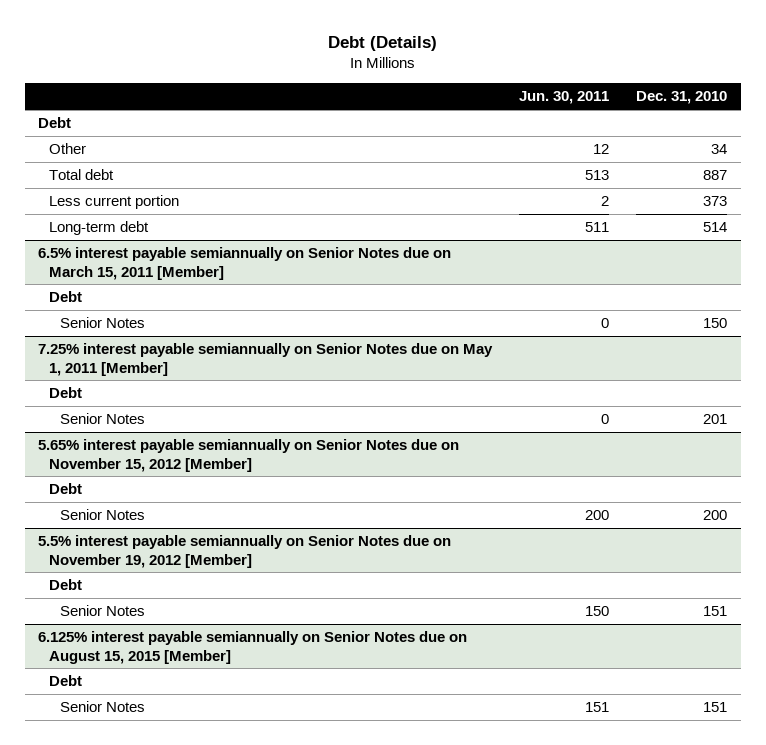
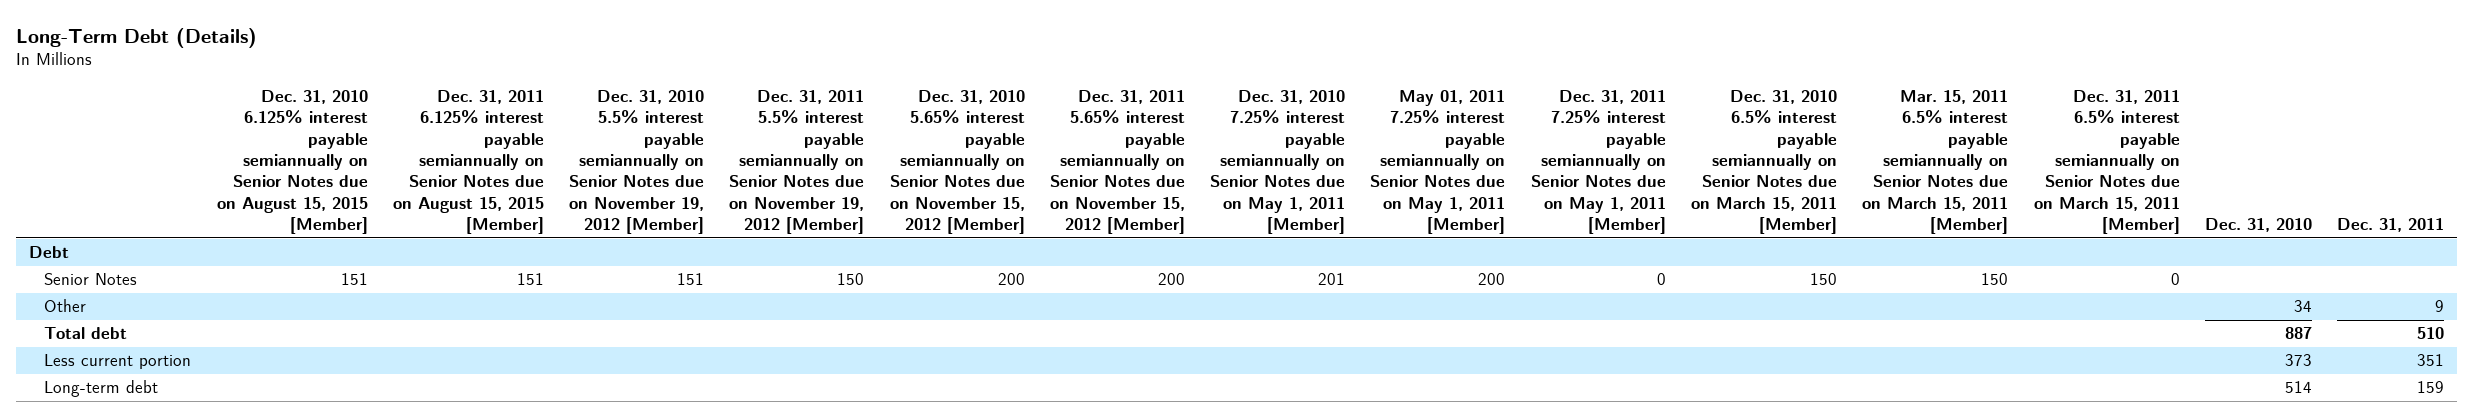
- Debt (Details)
+ Long-Term Debt (Details)
- | Jun. 30, 2011 | Dec. 31, 2010
+ | Dec. 31, 2010 6.125% interest payable semiannually on Senior Notes due on August 15, 2015 [Member] | Dec. 31, 2011 6.125% interest payable semiannually on Senior Notes due on August 15, 2015 [Member] | Dec. 31, 2010 5.5% interest payable semiannually on Senior Notes due on November 19, 2012 [Member] | Dec. 31, 2011 5.5% interest payable semiannually on Senior Notes due on November 19, 2012 [Member] | Dec. 31, 2010 5.65% interest payable semiannually on Senior Notes due on November 15, 2012 [Member] | Dec. 31, 2011 5.65% interest payable semiannually on Senior Notes due on November 15, 2012 [Member] | Dec. 31, 2010 7.25% interest payable semiannually on Senior Notes due on May 1, 2011 [Member] | May 01, 2011 7.25% interest payable semiannually on Senior Notes due on May 1, 2011 [Member] | Dec. 31, 2011 7.25% interest payable semiannually on Senior Notes due on May 1, 2011 [Member] | Dec. 31, 2010 6.5% interest payable semiannually on Senior Notes due on March 15, 2011 [Member] | Mar. 15, 2011 6.5% interest payable semiannually on Senior Notes due on March 15, 2011 [Member] | Dec. 31, 2011 6.5% interest payable semiannually on Senior Notes due on March 15, 2011 [Member] | Dec. 31, 2010 | Dec. 31, 2011
+ Senior Notes | 151 | 151 | 151 | 150 | 200 | 200 | 201 | 200 | 0 | 150 | 150 | 0 | |
- 6.5% interest payable semiannually on Senior Notes due on March 15, 2011 [Member]
- Debt
- Senior Notes | 0 | 150
- 7.25% interest payable semiannually on Senior Notes due on May 1, 2011 [Member]
- Debt
- Senior Notes | 0 | 201
- 5.65% interest payable semiannually on Senior Notes due on November 15, 2012 [Member]
- Debt
- Senior Notes | 200 | 200
- 5.5% interest payable semiannually on Senior Notes due on November 19, 2012 [Member]
- Debt
- Senior Notes | 150 | 151
- 6.125% interest payable semiannually on Senior Notes due on August 15, 2015 [Member]
- Debt
- Senior Notes | 151 | 151

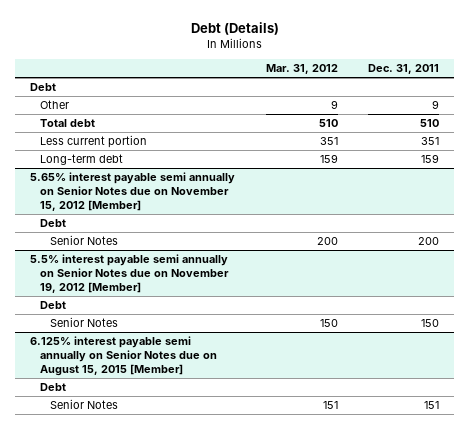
- Long-Term Debt (Details)
+ Debt (Details)
- | Dec. 31, 2010 6.125% interest payable semiannually on Senior Notes due on August 15, 2015 [Member] | Dec. 31, 2011 6.125% interest payable semiannually on Senior Notes due on August 15, 2015 [Member] | Dec. 31, 2010 5.5% interest payable semiannually on Senior Notes due on November 19, 2012 [Member] | Dec. 31, 2011 5.5% interest payable semiannually on Senior Notes due on November 19, 2012 [Member] | Dec. 31, 2010 5.65% interest payable semiannually on Senior Notes due on November 15, 2012 [Member] | Dec. 31, 2011 5.65% interest payable semiannually on Senior Notes due on November 15, 2012 [Member] | Dec. 31, 2010 7.25% interest payable semiannually on Senior Notes due on May 1, 2011 [Member] | May 01, 2011 7.25% interest payable semiannually on Senior Notes due on May 1, 2011 [Member] | Dec. 31, 2011 7.25% interest payable semiannually on Senior Notes due on May 1, 2011 [Member] | Dec. 31, 2010 6.5% interest payable semiannually on Senior Notes due on March 15, 2011 [Member] | Mar. 15, 2011 6.5% interest payable semiannually on Senior Notes due on March 15, 2011 [Member] | Dec. 31, 2011 6.5% interest payable semiannually on Senior Notes due on March 15, 2011 [Member] | Dec. 31, 2010 | Dec. 31, 2011
+ | Mar. 31, 2012 | Dec. 31, 2011
- Senior Notes | 151 | 151 | 151 | 150 | 200 | 200 | 201 | 200 | 0 | 150 | 150 | 0 | |
+ 5.65% interest payable semi annually on Senior Notes due on November 15, 2012 [Member]
+ Debt
+ Senior Notes | 200 | 200
+ 5.5% interest payable semi annually on Senior Notes due on November 19, 2012 [Member]
+ Debt
+ Senior Notes | 150 | 150
+ 6.125% interest payable semi annually on Senior Notes due on August 15, 2015 [Member]
+ Debt
+ Senior Notes | 151 | 151

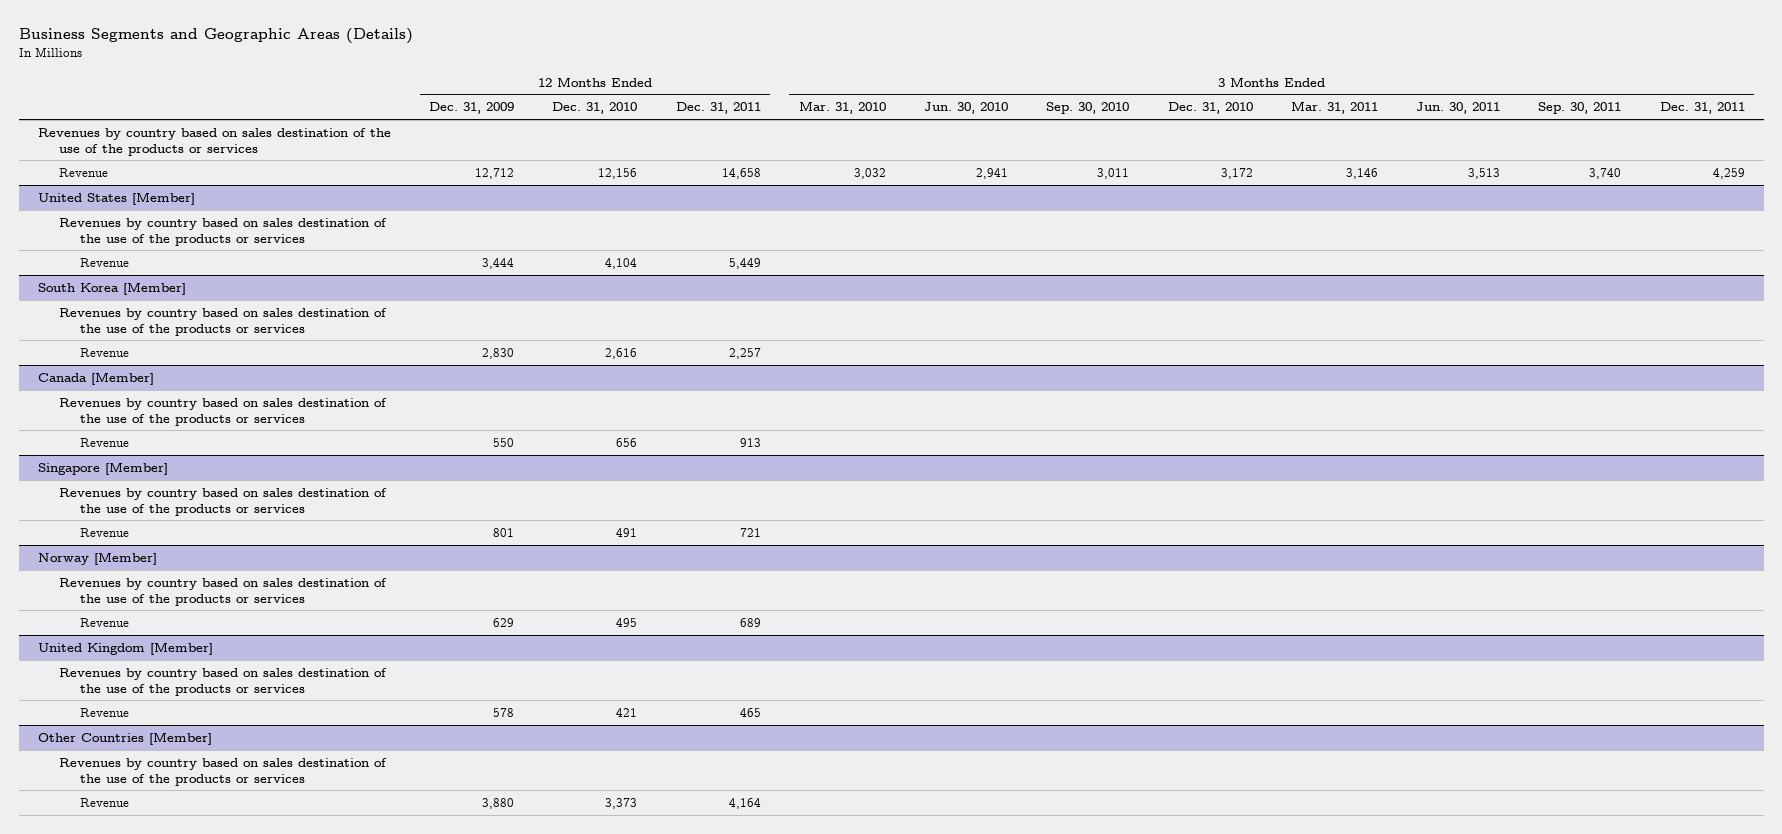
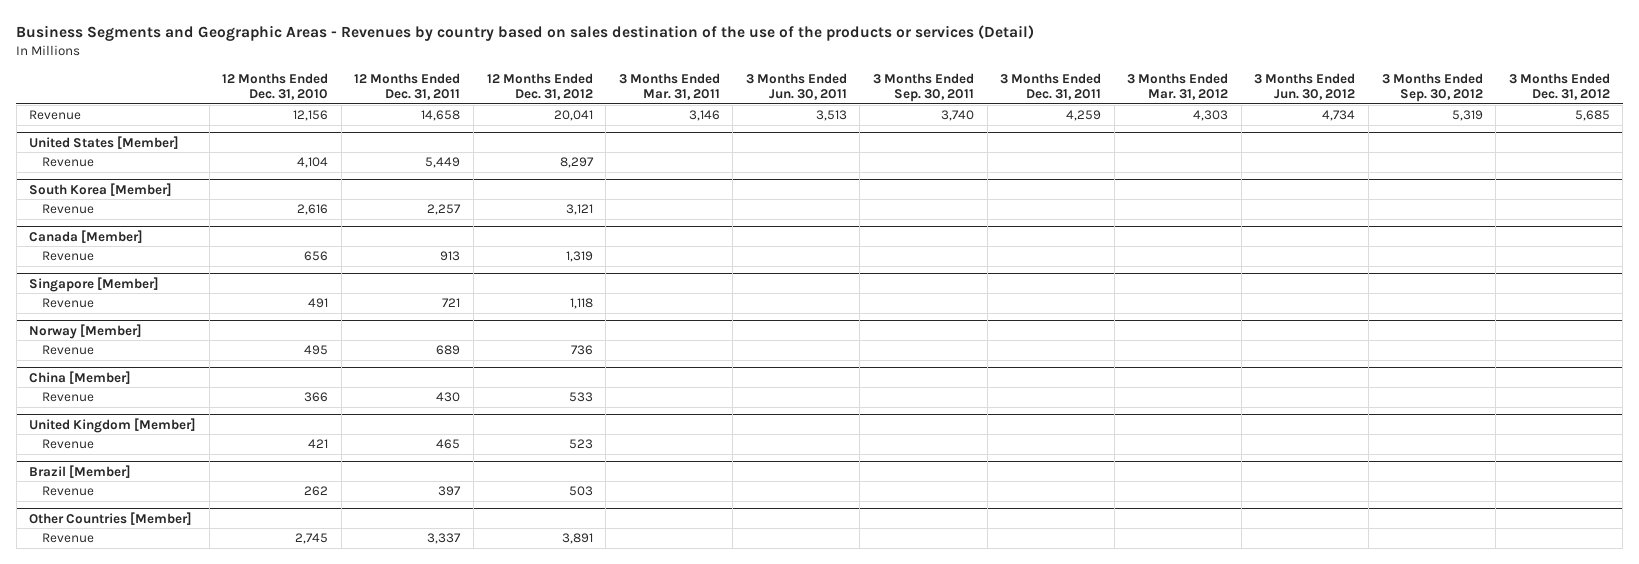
- Business Segments and Geographic Areas (Details)
+ Business Segments and Geographic Areas - Revenues by country based on sales destination of the use of the products or services (Detail)
- | 12 Months Ended Dec. 31, 2009 | 12 Months Ended Dec. 31, 2010 | 12 Months Ended Dec. 31, 2011 | 3 Months Ended Mar. 31, 2010 | 3 Months Ended Jun. 30, 2010 | 3 Months Ended Sep. 30, 2010 | 3 Months Ended Dec. 31, 2010 | 3 Months Ended Mar. 31, 2011 | 3 Months Ended Jun. 30, 2011 | 3 Months Ended Sep. 30, 2011 | 3 Months Ended Dec. 31, 2011
+ | 12 Months Ended Dec. 31, 2010 | 12 Months Ended Dec. 31, 2011 | 12 Months Ended Dec. 31, 2012 | 3 Months Ended Mar. 31, 2011 | 3 Months Ended Jun. 30, 2011 | 3 Months Ended Sep. 30, 2011 | 3 Months Ended Dec. 31, 2011 | 3 Months Ended Mar. 31, 2012 | 3 Months Ended Jun. 30, 2012 | 3 Months Ended Sep. 30, 2012 | 3 Months Ended Dec. 31, 2012
- Revenues by country based on sales destination of the use of the products or services
@ United States [Member]
- Revenues by country based on sales destination of the use of the products or services
@ South Korea [Member]
- Revenues by country based on sales destination of the use of the products or services
@ Canada [Member]
- Revenues by country based on sales destination of the use of the products or services
@ Singapore [Member]
- Revenues by country based on sales destination of the use of the products or services
@ Norway [Member]
- Revenues by country based on sales destination of the use of the products or services
+ China [Member]
+ Revenue | 366 | 430 | 533 | | | | | | | |
@ United Kingdom [Member]
- Revenues by country based on sales destination of the use of the products or services
+ Brazil [Member]
+ Revenue | 262 | 397 | 503 | | | | | | | |
@ Other Countries [Member]
- Revenues by country based on sales destination of the use of the products or services
- Revenue | 3,880 | 3,373 | 4,164 | | | | | | | |
+ Revenue | 2,745 | 3,337 | 3,891 | | | | | | | |

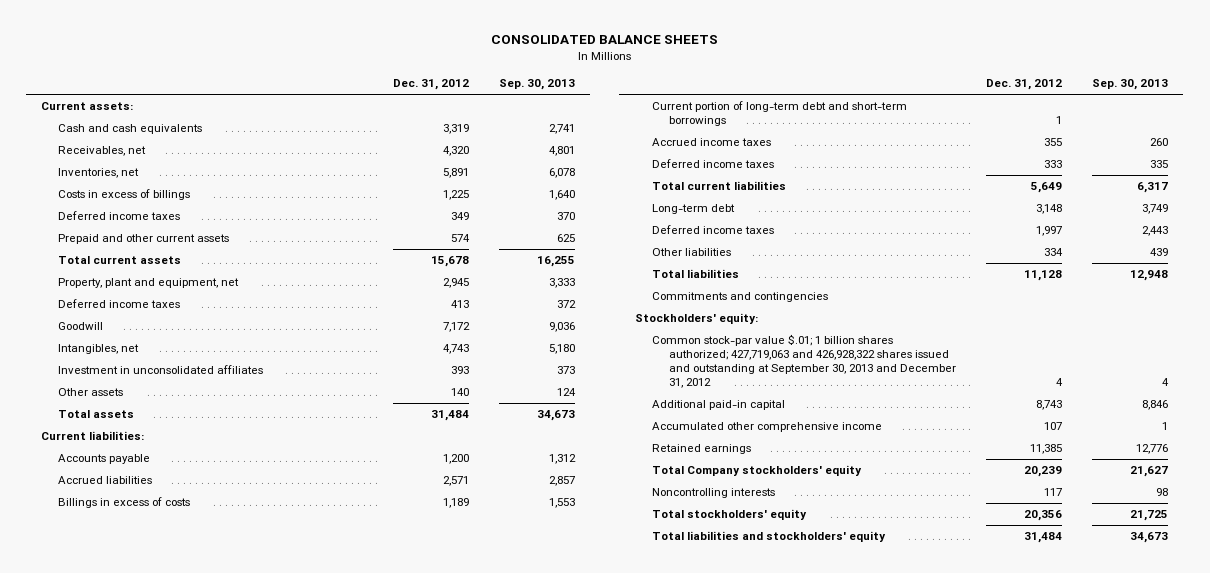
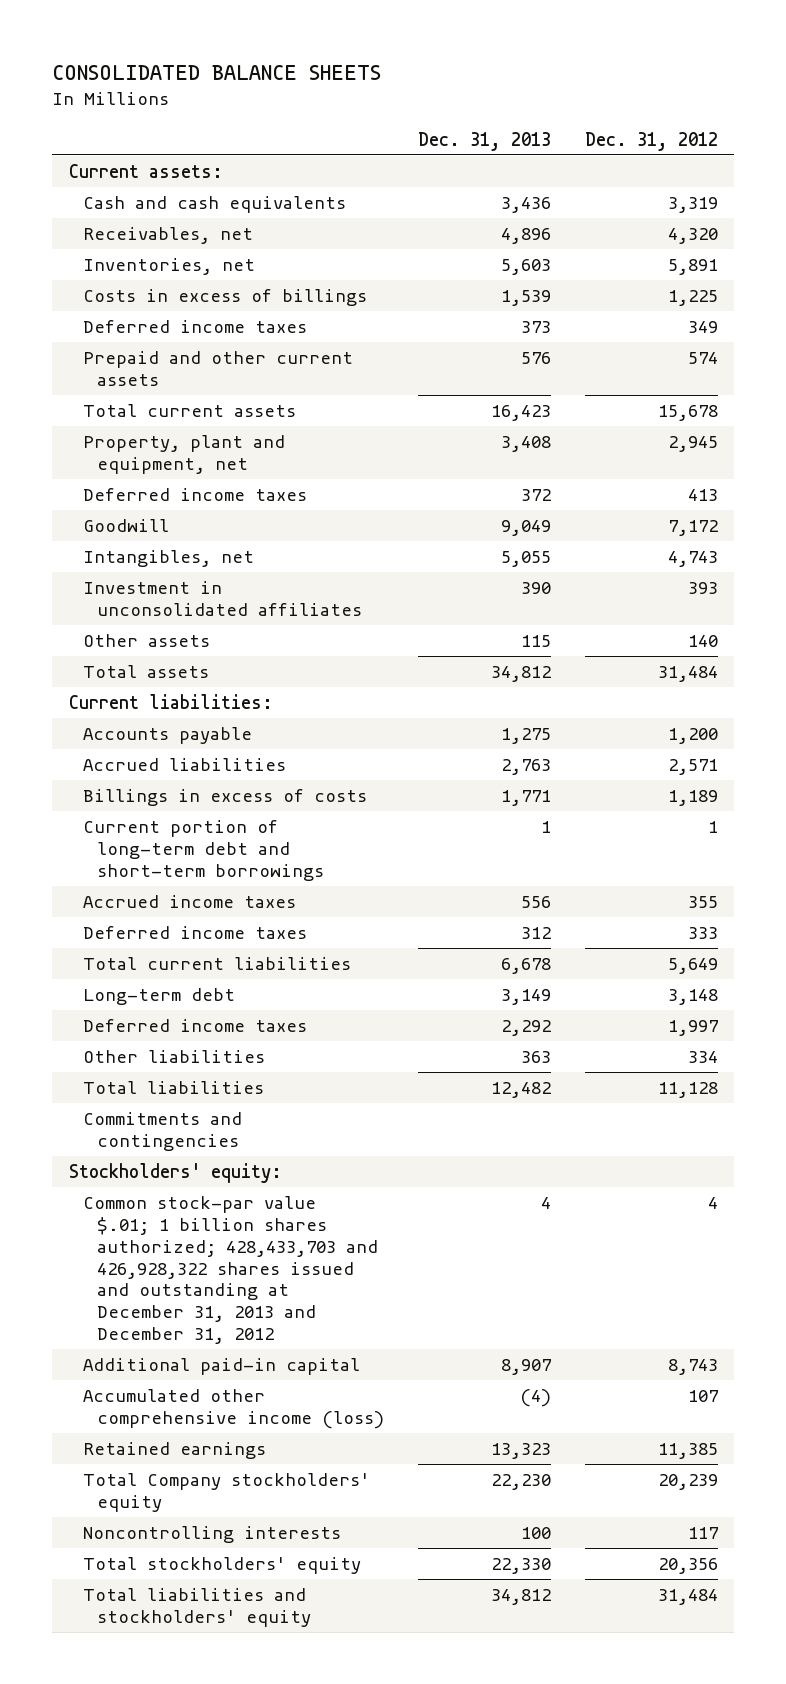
- | Dec. 31, 2012 | Sep. 30, 2013
+ | Dec. 31, 2013 | Dec. 31, 2012
- Common stock-par value $.01; 1 billion shares authorized; 427,719,063 and 426,928,322 shares issued and outstanding at September 30, 2013 and December 31, 2012 | 4 | 4
+ Common stock-par value $.01; 1 billion shares authorized; 428,433,703 and 426,928,322 shares issued and outstanding at December 31, 2013 and December 31, 2012 | 4 | 4
- Accumulated other comprehensive income | 107 | 1
+ Accumulated other comprehensive income (loss) | (4) | 107

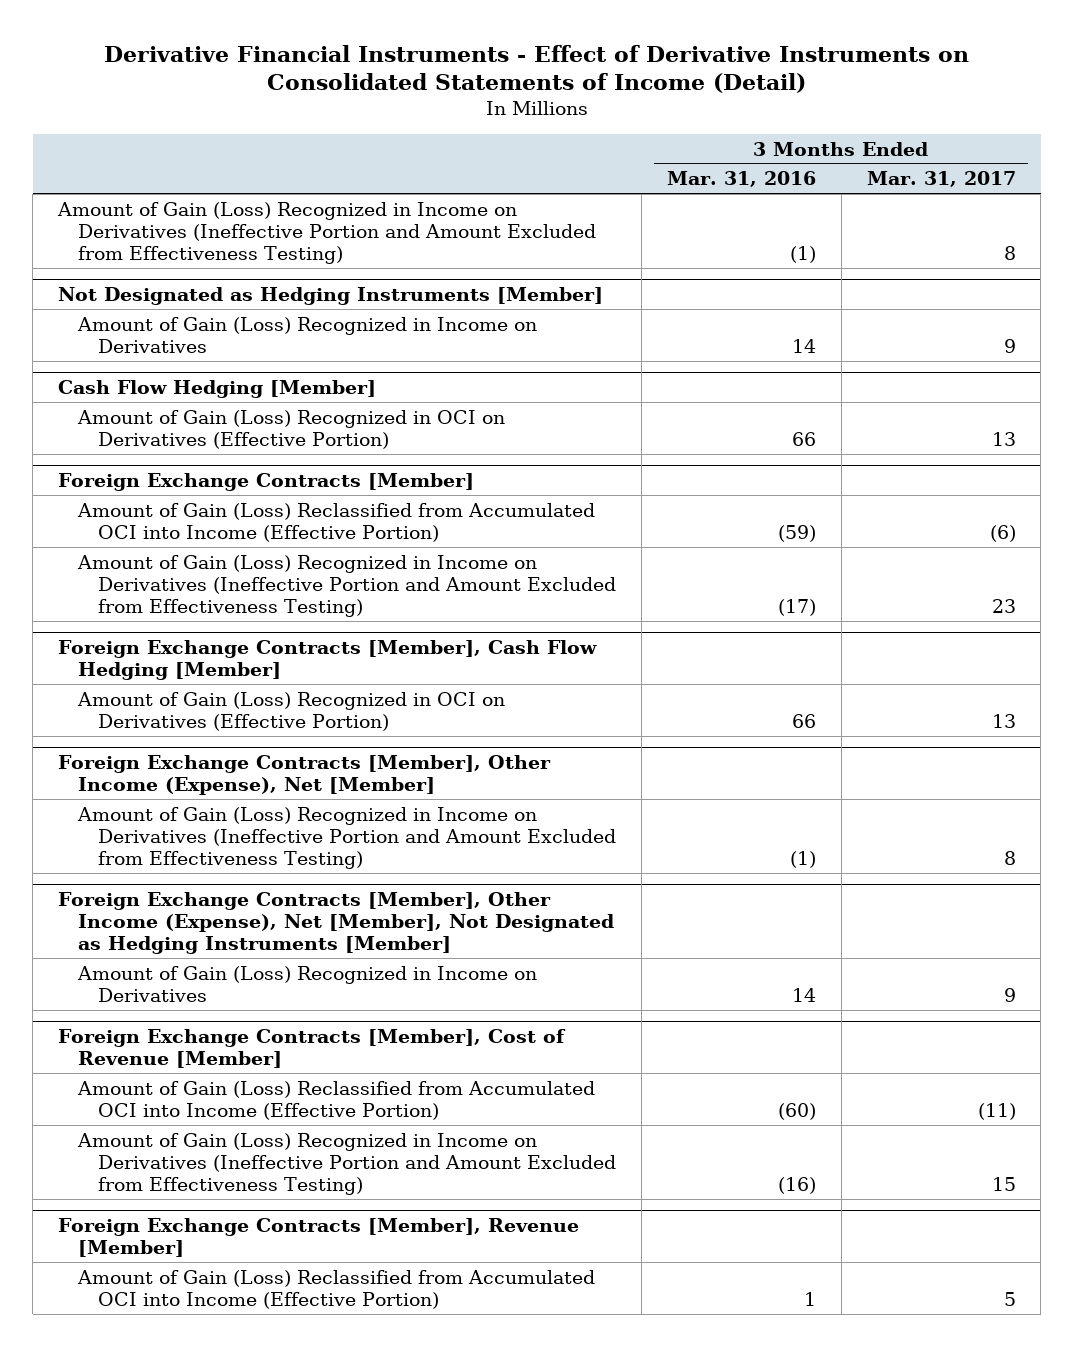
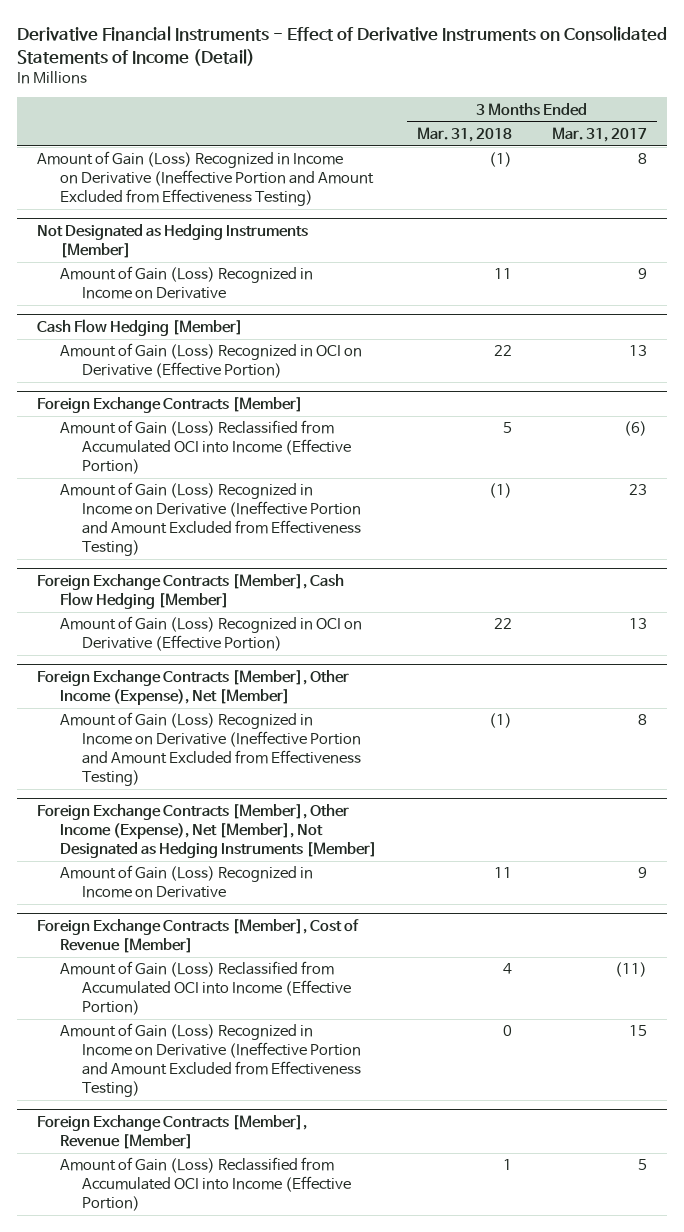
- | 3 Months Ended Mar. 31, 2016 | 3 Months Ended Mar. 31, 2017
+ | 3 Months Ended Mar. 31, 2018 | 3 Months Ended Mar. 31, 2017
- Amount of Gain (Loss) Recognized in Income on Derivatives (Ineffective Portion and Amount Excluded from Effectiveness Testing) | (1) | 8
+ Amount of Gain (Loss) Recognized in Income on Derivative (Ineffective Portion and Amount Excluded from Effectiveness Testing) | (1) | 8
@ Not Designated as Hedging Instruments [Member]
- Amount of Gain (Loss) Recognized in Income on Derivatives | 14 | 9
+ Amount of Gain (Loss) Recognized in Income on Derivative | 11 | 9
@ Cash Flow Hedging [Member]
- Amount of Gain (Loss) Recognized in OCI on Derivatives (Effective Portion) | 66 | 13
+ Amount of Gain (Loss) Recognized in OCI on Derivative (Effective Portion) | 22 | 13
@ Foreign Exchange Contracts [Member]
- Amount of Gain (Loss) Recognized in Income on Derivatives (Ineffective Portion and Amount Excluded from Effectiveness Testing) | (17) | 23
+ Amount of Gain (Loss) Recognized in Income on Derivative (Ineffective Portion and Amount Excluded from Effectiveness Testing) | (1) | 23
@ Foreign Exchange Contracts [Member], Cash Flow Hedging [Member]
- Amount of Gain (Loss) Recognized in OCI on Derivatives (Effective Portion) | 66 | 13
+ Amount of Gain (Loss) Recognized in OCI on Derivative (Effective Portion) | 22 | 13
@ Foreign Exchange Contracts [Member], Other Income (Expense), Net [Member]
- Amount of Gain (Loss) Recognized in Income on Derivatives (Ineffective Portion and Amount Excluded from Effectiveness Testing) | (1) | 8
+ Amount of Gain (Loss) Recognized in Income on Derivative (Ineffective Portion and Amount Excluded from Effectiveness Testing) | (1) | 8
@ Foreign Exchange Contracts [Member], Other Income (Expense), Net [Member], Not Designated as Hedging Instruments [Member]
- Amount of Gain (Loss) Recognized in Income on Derivatives | 14 | 9
+ Amount of Gain (Loss) Recognized in Income on Derivative | 11 | 9
@ Foreign Exchange Contracts [Member], Cost of Revenue [Member]
- Amount of Gain (Loss) Recognized in Income on Derivatives (Ineffective Portion and Amount Excluded from Effectiveness Testing) | (16) | 15
+ Amount of Gain (Loss) Recognized in Income on Derivative (Ineffective Portion and Amount Excluded from Effectiveness Testing) | 0 | 15

